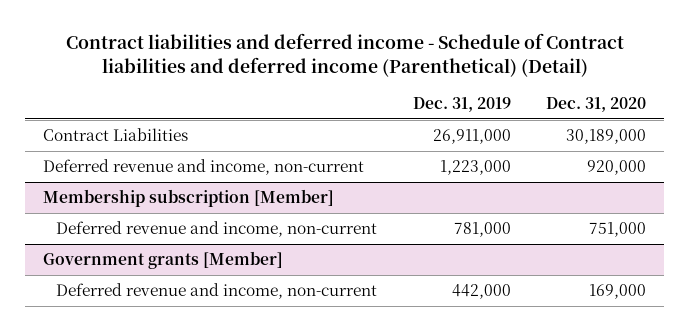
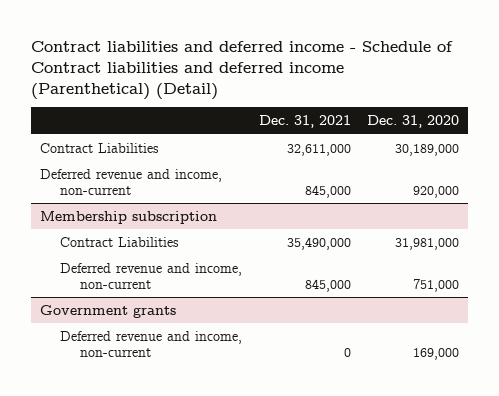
- | Dec. 31, 2019 | Dec. 31, 2020
+ | Dec. 31, 2021 | Dec. 31, 2020
- Membership subscription [Member]
+ Membership subscription
+ Contract Liabilities | 35,490,000 | 31,981,000
- Government grants [Member]
+ Government grants

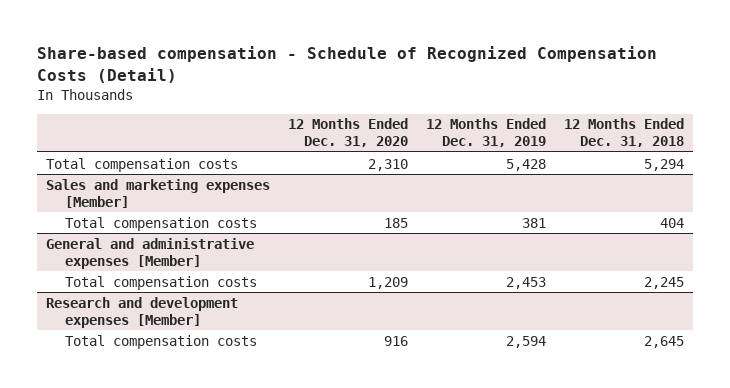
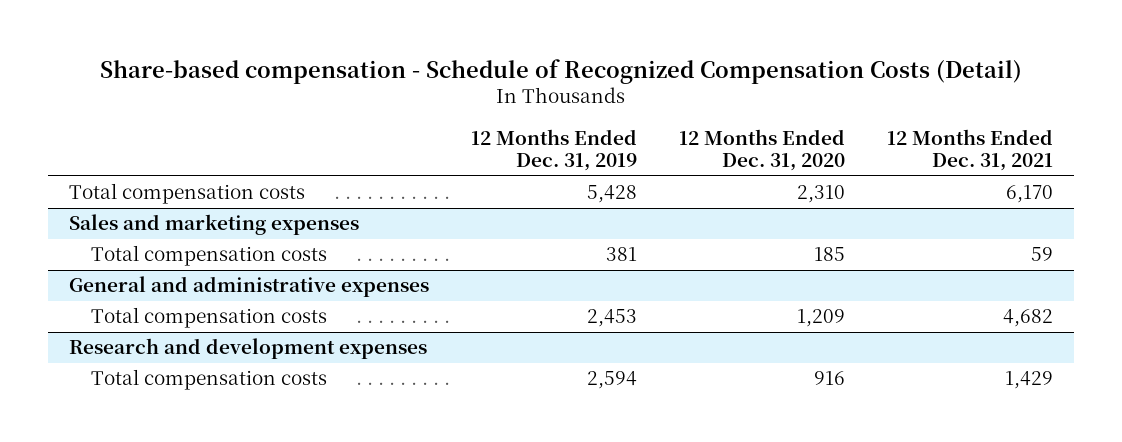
- | 12 Months Ended Dec. 31, 2020 | 12 Months Ended Dec. 31, 2019 | 12 Months Ended Dec. 31, 2018
+ | 12 Months Ended Dec. 31, 2019 | 12 Months Ended Dec. 31, 2020 | 12 Months Ended Dec. 31, 2021
- Sales and marketing expenses [Member]
+ Sales and marketing expenses
- General and administrative expenses [Member]
+ General and administrative expenses
- Research and development expenses [Member]
+ Research and development expenses

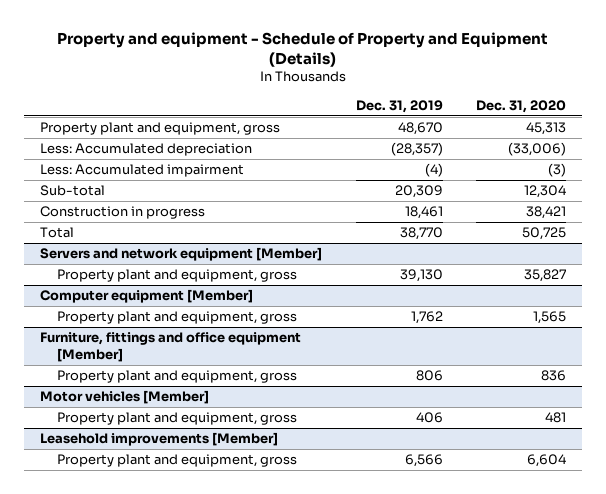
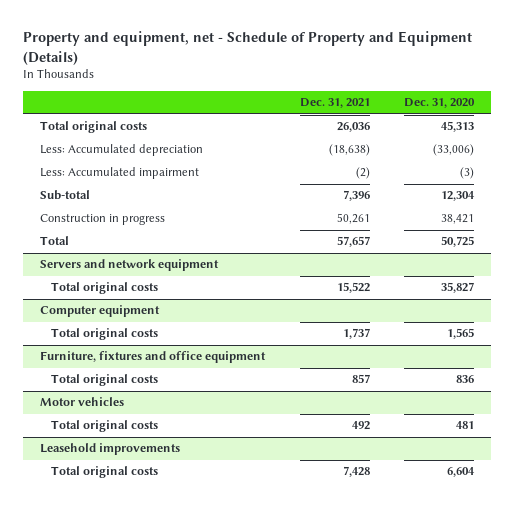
- Property and equipment - Schedule of Property and Equipment (Details)
+ Property and equipment, net - Schedule of Property and Equipment (Details)
- | Dec. 31, 2019 | Dec. 31, 2020
+ | Dec. 31, 2021 | Dec. 31, 2020
- Property plant and equipment, gross | 48,670 | 45,313
+ Total original costs | 26,036 | 45,313
- Servers and network equipment [Member]
- Property plant and equipment, gross | 39,130 | 35,827
- Computer equipment [Member]
- Property plant and equipment, gross | 1,762 | 1,565
- Furniture, fittings and office equipment [Member]
- Property plant and equipment, gross | 806 | 836
- Motor vehicles [Member]
- Property plant and equipment, gross | 406 | 481
- Leasehold improvements [Member]
- Property plant and equipment, gross | 6,566 | 6,604
+ Servers and network equipment
+ Total original costs | 15,522 | 35,827
+ Computer equipment
+ Total original costs | 1,737 | 1,565
+ Furniture, fixtures and office equipment
+ Total original costs | 857 | 836
+ Motor vehicles
+ Total original costs | 492 | 481
+ Leasehold improvements
+ Total original costs | 7,428 | 6,604

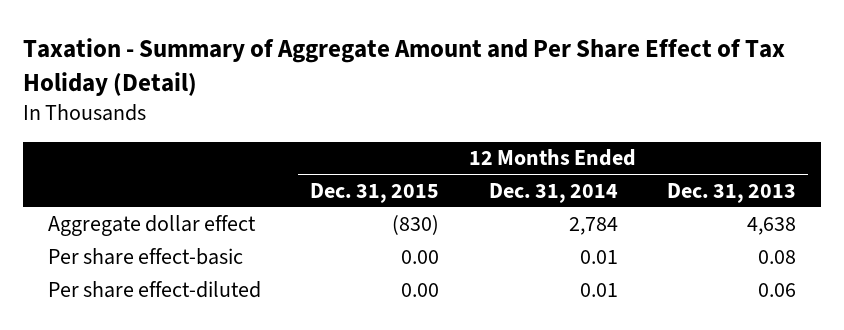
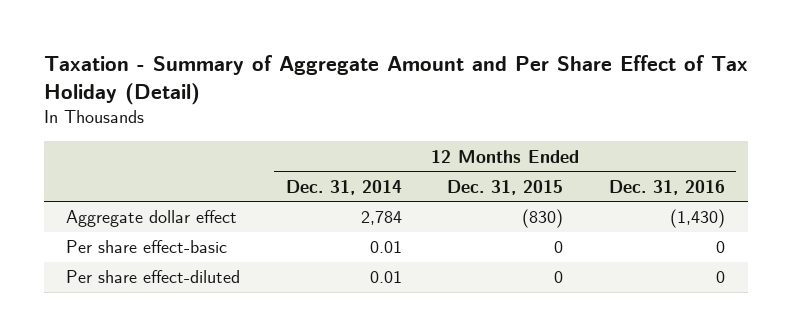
- | 12 Months Ended Dec. 31, 2015 | 12 Months Ended Dec. 31, 2014 | 12 Months Ended Dec. 31, 2013
+ | 12 Months Ended Dec. 31, 2014 | 12 Months Ended Dec. 31, 2015 | 12 Months Ended Dec. 31, 2016
- Per share effect-basic | 0.00 | 0.01 | 0.08
- Per share effect-diluted | 0.00 | 0.01 | 0.06
+ Per share effect-basic | 0.01 | 0 | 0
+ Per share effect-diluted | 0.01 | 0 | 0

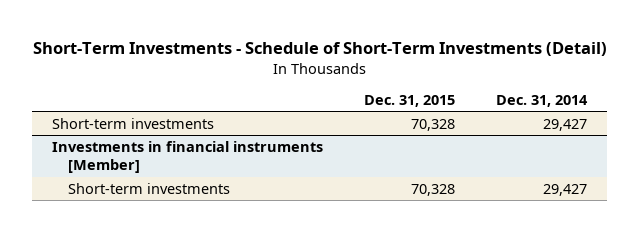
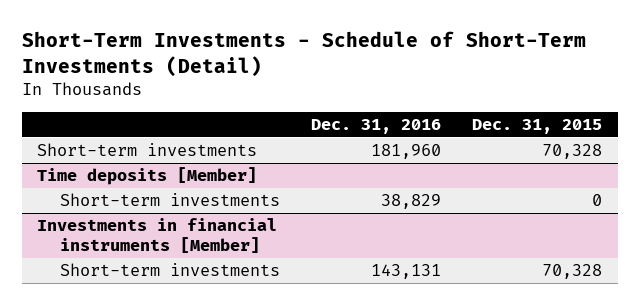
- | Dec. 31, 2015 | Dec. 31, 2014
+ | Dec. 31, 2016 | Dec. 31, 2015
+ Time deposits [Member]
+ Short-term investments | 38,829 | 0

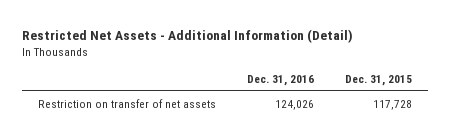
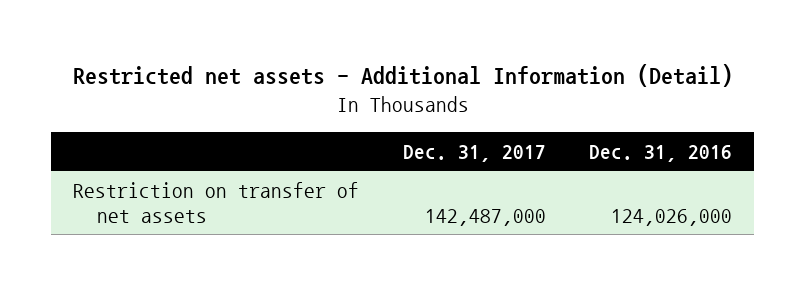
- Restricted Net Assets - Additional Information (Detail)
+ Restricted net assets - Additional Information (Detail)
- | Dec. 31, 2016 | Dec. 31, 2015
+ | Dec. 31, 2017 | Dec. 31, 2016
- Restriction on transfer of net assets | 124,026 | 117,728
+ Restriction on transfer of net assets | 142,487,000 | 124,026,000

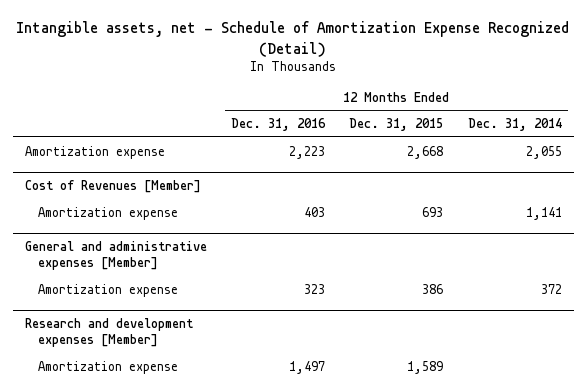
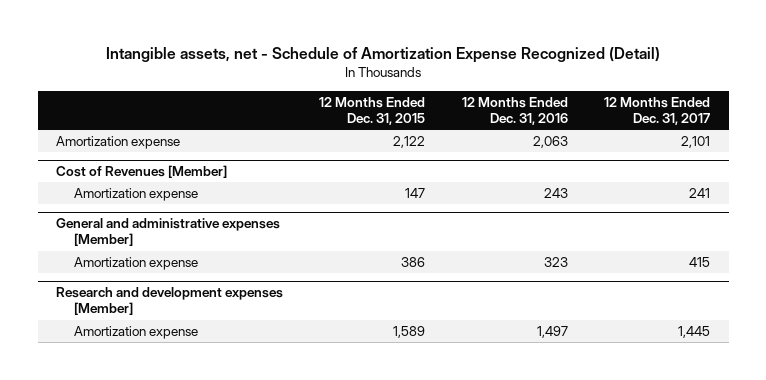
- | 12 Months Ended Dec. 31, 2016 | 12 Months Ended Dec. 31, 2015 | 12 Months Ended Dec. 31, 2014
+ | 12 Months Ended Dec. 31, 2015 | 12 Months Ended Dec. 31, 2016 | 12 Months Ended Dec. 31, 2017
- Amortization expense | 2,223 | 2,668 | 2,055
+ Amortization expense | 2,122 | 2,063 | 2,101
@ Cost of Revenues [Member]
- Amortization expense | 403 | 693 | 1,141
+ Amortization expense | 147 | 243 | 241

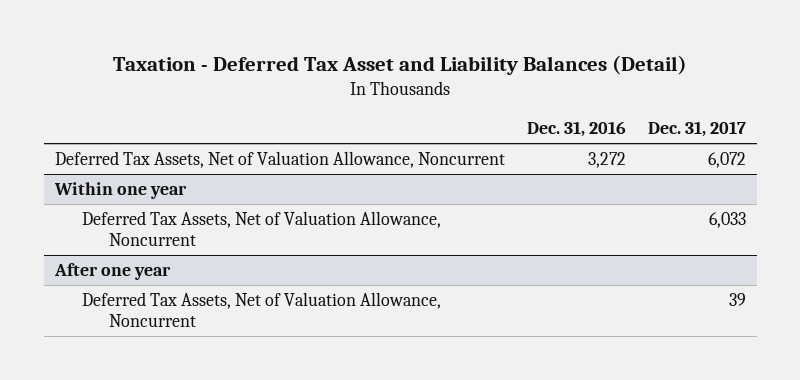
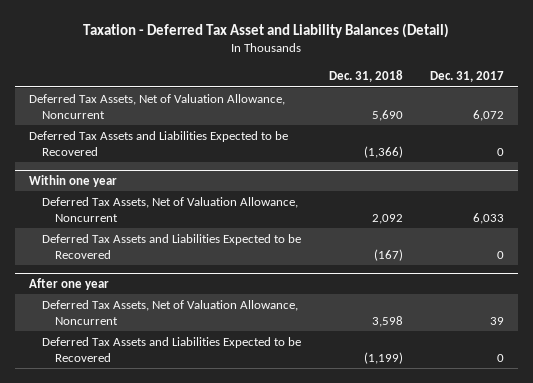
- | Dec. 31, 2016 | Dec. 31, 2017
+ | Dec. 31, 2018 | Dec. 31, 2017
+ Deferred Tax Assets and Liabilities Expected to be Recovered | (1,366) | 0
@ Within one year
+ Deferred Tax Assets and Liabilities Expected to be Recovered | (167) | 0
@ After one year
+ Deferred Tax Assets and Liabilities Expected to be Recovered | (1,199) | 0

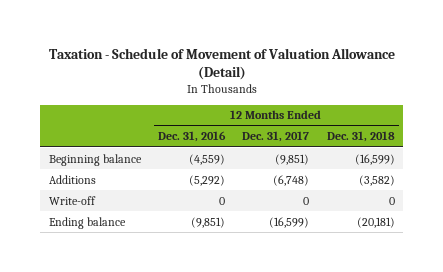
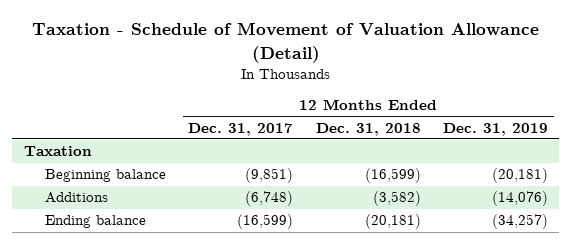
- | 12 Months Ended Dec. 31, 2016 | 12 Months Ended Dec. 31, 2017 | 12 Months Ended Dec. 31, 2018
+ | 12 Months Ended Dec. 31, 2017 | 12 Months Ended Dec. 31, 2018 | 12 Months Ended Dec. 31, 2019
+ Taxation
- Write-off | 0 | 0 | 0

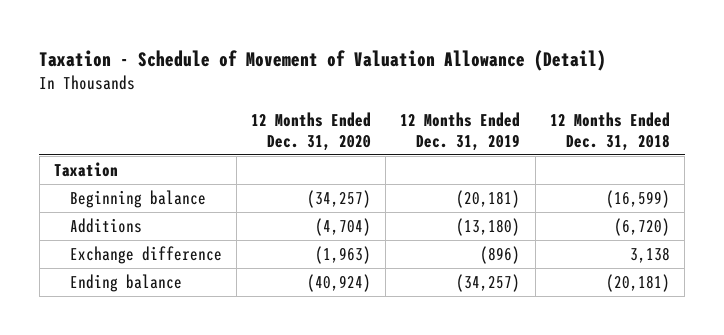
- | 12 Months Ended Dec. 31, 2017 | 12 Months Ended Dec. 31, 2018 | 12 Months Ended Dec. 31, 2019
+ | 12 Months Ended Dec. 31, 2020 | 12 Months Ended Dec. 31, 2019 | 12 Months Ended Dec. 31, 2018
- Additions | (6,748) | (3,582) | (14,076)
+ Additions | (4,704) | (13,180) | (6,720)
+ Exchange difference | (1,963) | (896) | 3,138

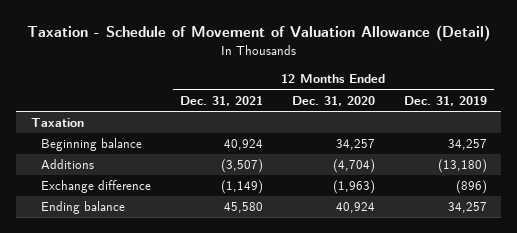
- | 12 Months Ended Dec. 31, 2020 | 12 Months Ended Dec. 31, 2019 | 12 Months Ended Dec. 31, 2018
+ | 12 Months Ended Dec. 31, 2021 | 12 Months Ended Dec. 31, 2020 | 12 Months Ended Dec. 31, 2019
- Beginning balance | (34,257) | (20,181) | (16,599)
+ Beginning balance | 40,924 | 34,257 | 34,257
- Ending balance | (40,924) | (34,257) | (20,181)
+ Ending balance | 45,580 | 40,924 | 34,257

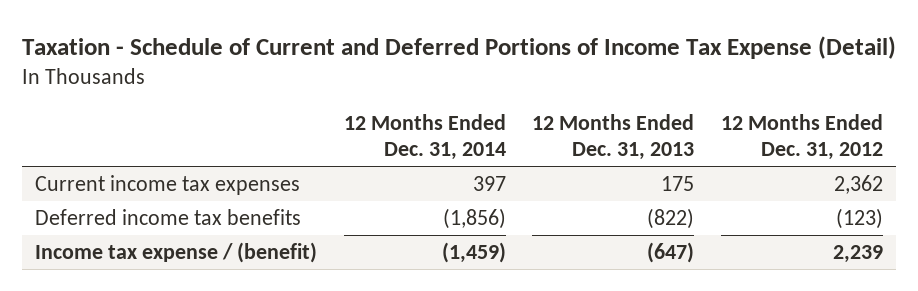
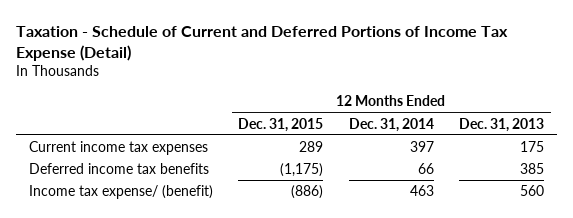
- | 12 Months Ended Dec. 31, 2014 | 12 Months Ended Dec. 31, 2013 | 12 Months Ended Dec. 31, 2012
+ | 12 Months Ended Dec. 31, 2015 | 12 Months Ended Dec. 31, 2014 | 12 Months Ended Dec. 31, 2013
- Deferred income tax benefits | (1,856) | (822) | (123)
- Income tax expense / (benefit) | (1,459) | (647) | 2,239
+ Deferred income tax benefits | (1,175) | 66 | 385
+ Income tax expense/ (benefit) | (886) | 463 | 560

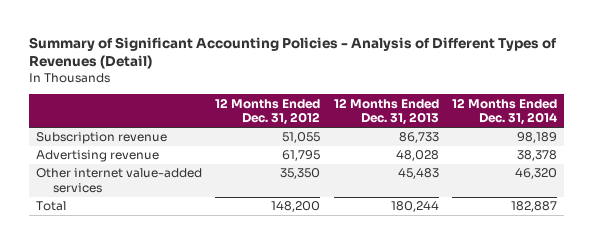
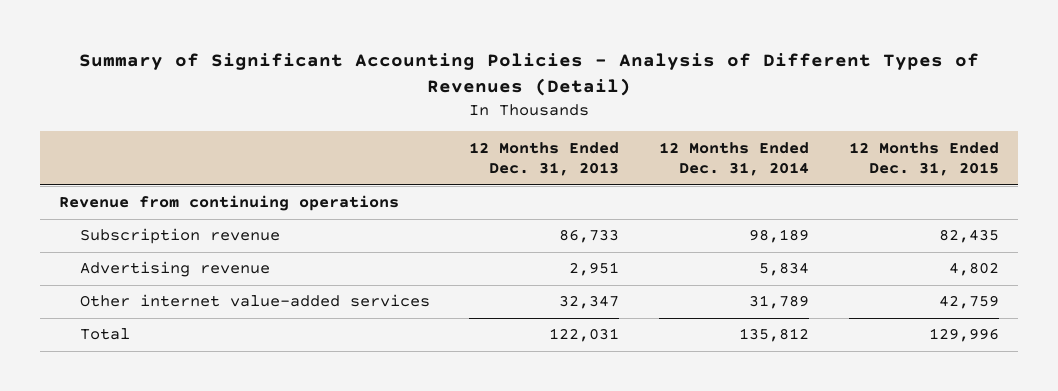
- | 12 Months Ended Dec. 31, 2012 | 12 Months Ended Dec. 31, 2013 | 12 Months Ended Dec. 31, 2014
+ | 12 Months Ended Dec. 31, 2013 | 12 Months Ended Dec. 31, 2014 | 12 Months Ended Dec. 31, 2015
+ Revenue from continuing operations
- Advertising revenue | 61,795 | 48,028 | 38,378
- Other internet value-added services | 35,350 | 45,483 | 46,320
- Total | 148,200 | 180,244 | 182,887
+ Advertising revenue | 2,951 | 5,834 | 4,802
+ Other internet value-added services | 32,347 | 31,789 | 42,759
+ Total | 122,031 | 135,812 | 129,996

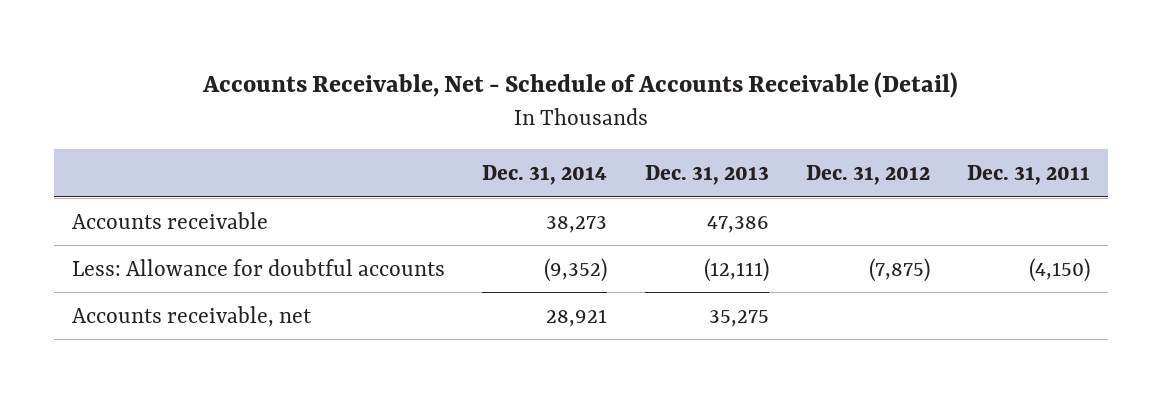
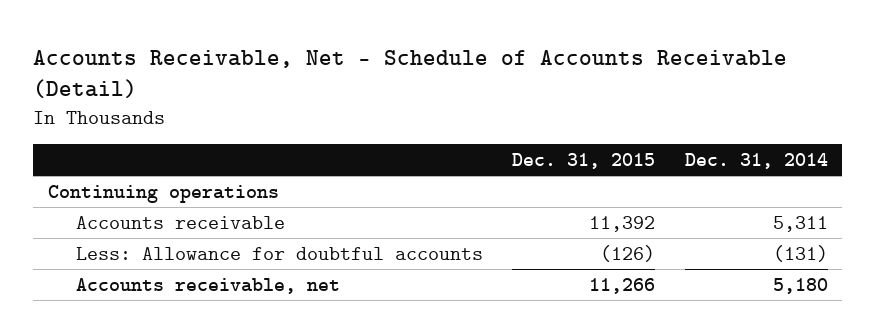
- | Dec. 31, 2014 | Dec. 31, 2013 | Dec. 31, 2012 | Dec. 31, 2011
+ | Dec. 31, 2015 | Dec. 31, 2014
- Accounts receivable | 38,273 | 47,386 | |
- Less: Allowance for doubtful accounts | (9,352) | (12,111) | (7,875) | (4,150)
- Accounts receivable, net | 28,921 | 35,275 | |
+ Continuing operations
+ Accounts receivable | 11,392 | 5,311
+ Less: Allowance for doubtful accounts | (126) | (131)
+ Accounts receivable, net | 11,266 | 5,180

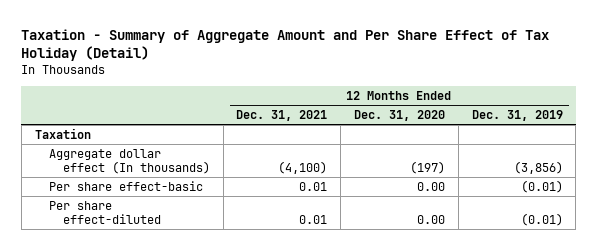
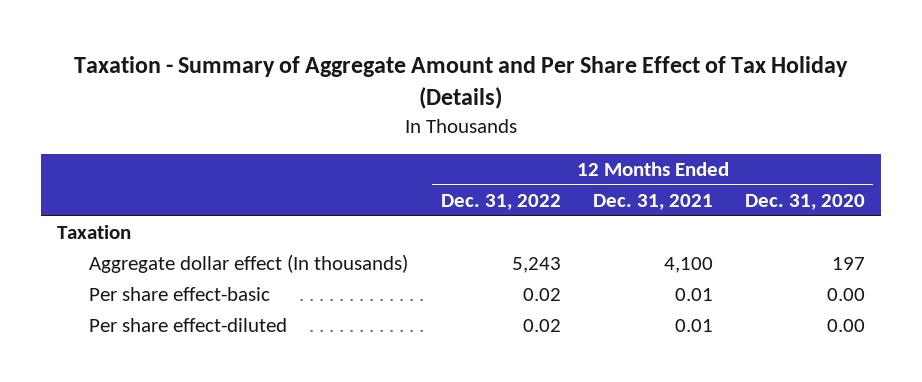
- Taxation - Summary of Aggregate Amount and Per Share Effect of Tax Holiday (Detail)
+ Taxation - Summary of Aggregate Amount and Per Share Effect of Tax Holiday (Details)
- | 12 Months Ended Dec. 31, 2021 | 12 Months Ended Dec. 31, 2020 | 12 Months Ended Dec. 31, 2019
+ | 12 Months Ended Dec. 31, 2022 | 12 Months Ended Dec. 31, 2021 | 12 Months Ended Dec. 31, 2020
- Aggregate dollar effect (In thousands) | (4,100) | (197) | (3,856)
+ Aggregate dollar effect (In thousands) | 5,243 | 4,100 | 197

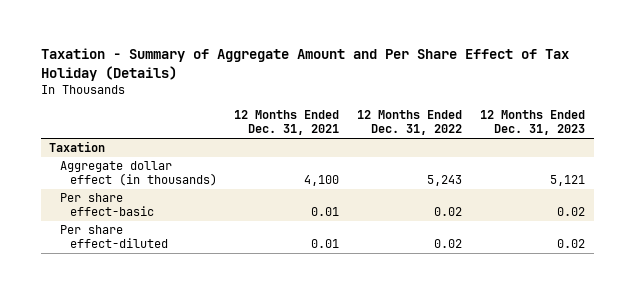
- | 12 Months Ended Dec. 31, 2022 | 12 Months Ended Dec. 31, 2021 | 12 Months Ended Dec. 31, 2020
+ | 12 Months Ended Dec. 31, 2021 | 12 Months Ended Dec. 31, 2022 | 12 Months Ended Dec. 31, 2023
- Aggregate dollar effect (In thousands) | 5,243 | 4,100 | 197
+ Aggregate dollar effect (in thousands) | 4,100 | 5,243 | 5,121

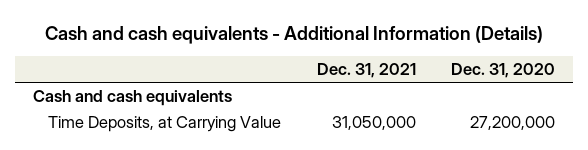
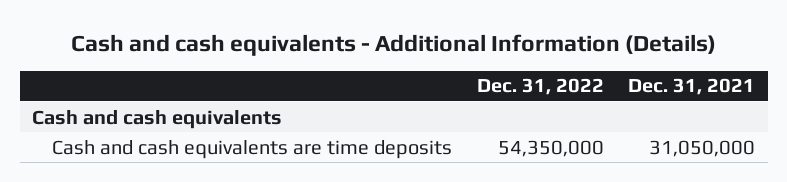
- | Dec. 31, 2021 | Dec. 31, 2020
+ | Dec. 31, 2022 | Dec. 31, 2021
- Time Deposits, at Carrying Value | 31,050,000 | 27,200,000
+ Cash and cash equivalents are time deposits | 54,350,000 | 31,050,000

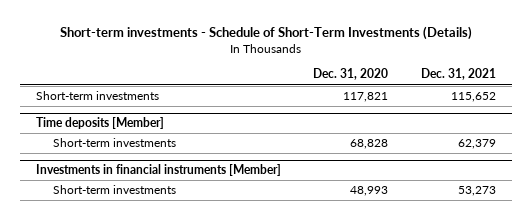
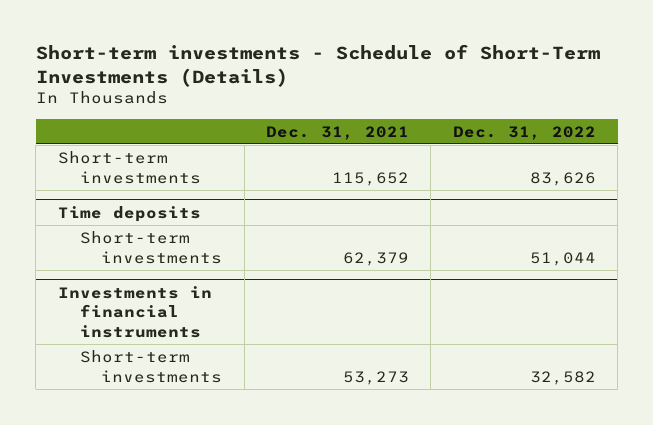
- | Dec. 31, 2020 | Dec. 31, 2021
+ | Dec. 31, 2021 | Dec. 31, 2022
- Time deposits [Member]
+ Time deposits
- Investments in financial instruments [Member]
+ Investments in financial instruments

